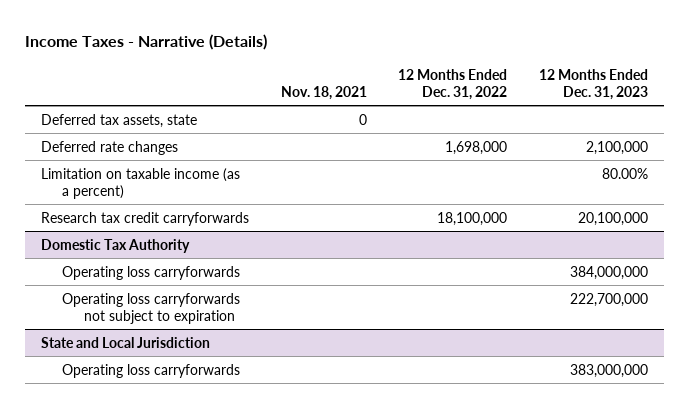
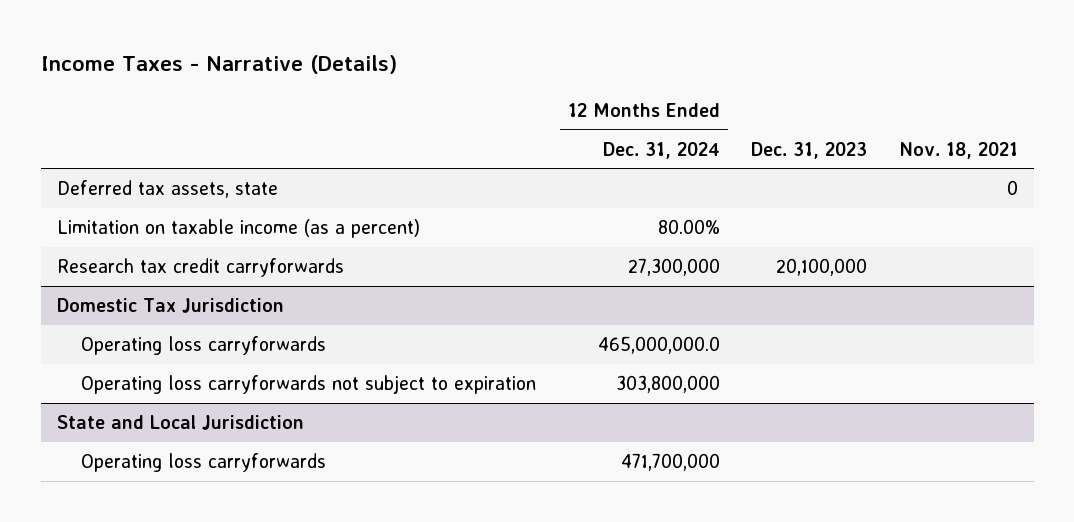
- | Nov. 18, 2021 | 12 Months Ended Dec. 31, 2022 | 12 Months Ended Dec. 31, 2023
+ | 12 Months Ended Dec. 31, 2024 | Dec. 31, 2023 | Nov. 18, 2021
- Deferred rate changes | | 1,698,000 | 2,100,000
- Domestic Tax Authority
+ Domestic Tax Jurisdiction

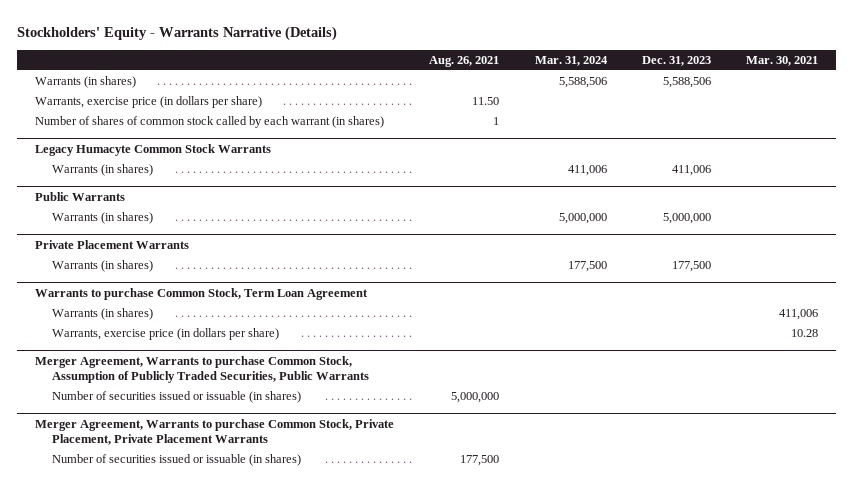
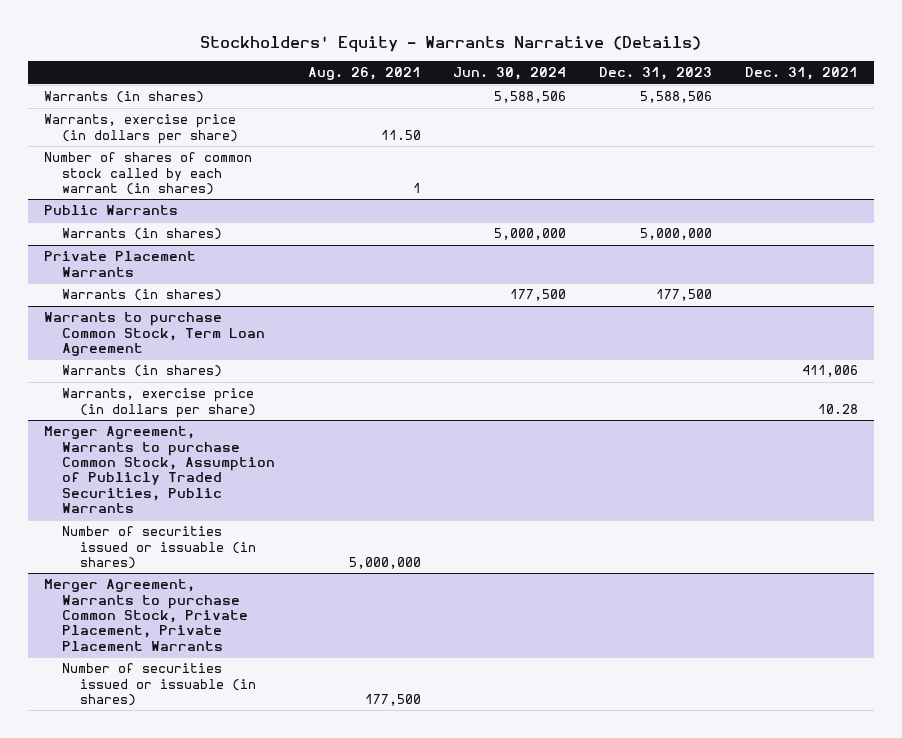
- | Aug. 26, 2021 | Mar. 31, 2024 | Dec. 31, 2023 | Mar. 30, 2021
+ | Aug. 26, 2021 | Jun. 30, 2024 | Dec. 31, 2023 | Dec. 31, 2021
- Legacy Humacyte Common Stock Warrants
- Warrants (in shares) | | 411,006 | 411,006 |

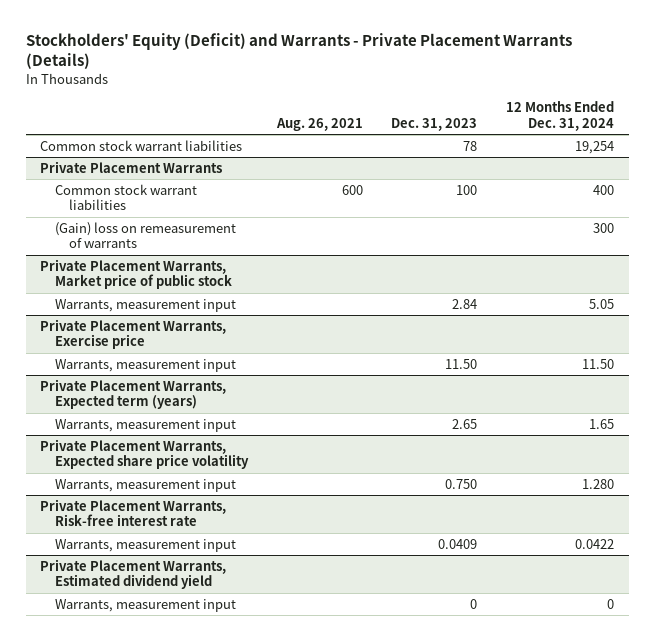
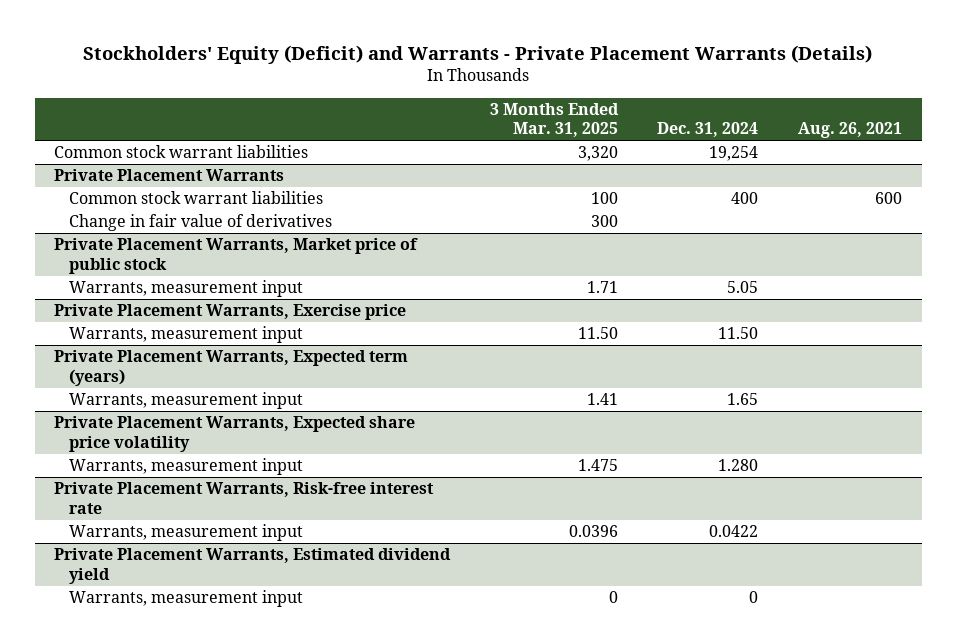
- | Aug. 26, 2021 | Dec. 31, 2023 | 12 Months Ended Dec. 31, 2024
+ | 3 Months Ended Mar. 31, 2025 | Dec. 31, 2024 | Aug. 26, 2021
@ Private Placement Warrants
- (Gain) loss on remeasurement of warrants | | | 300
+ Change in fair value of derivatives | 300 | |

